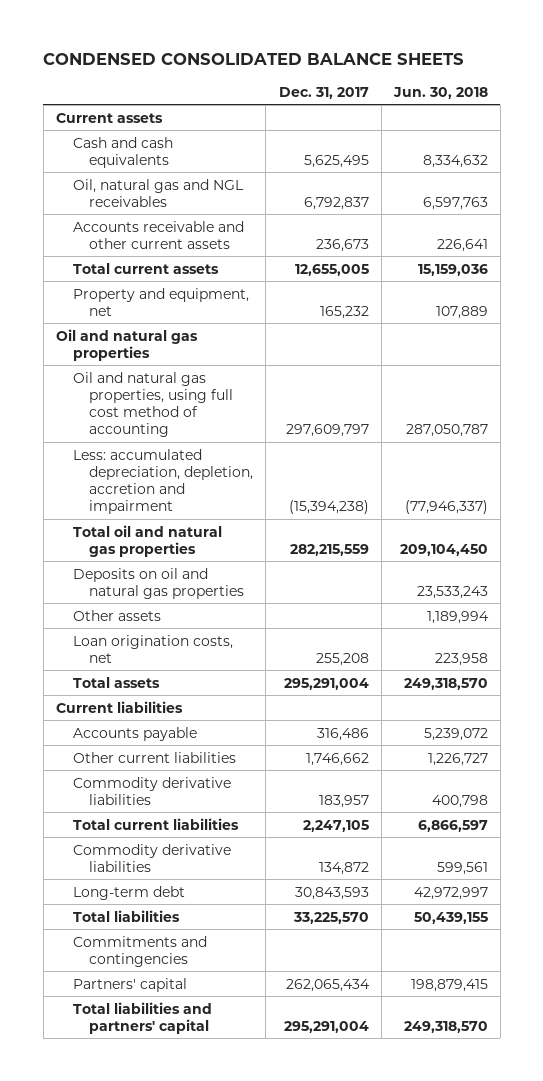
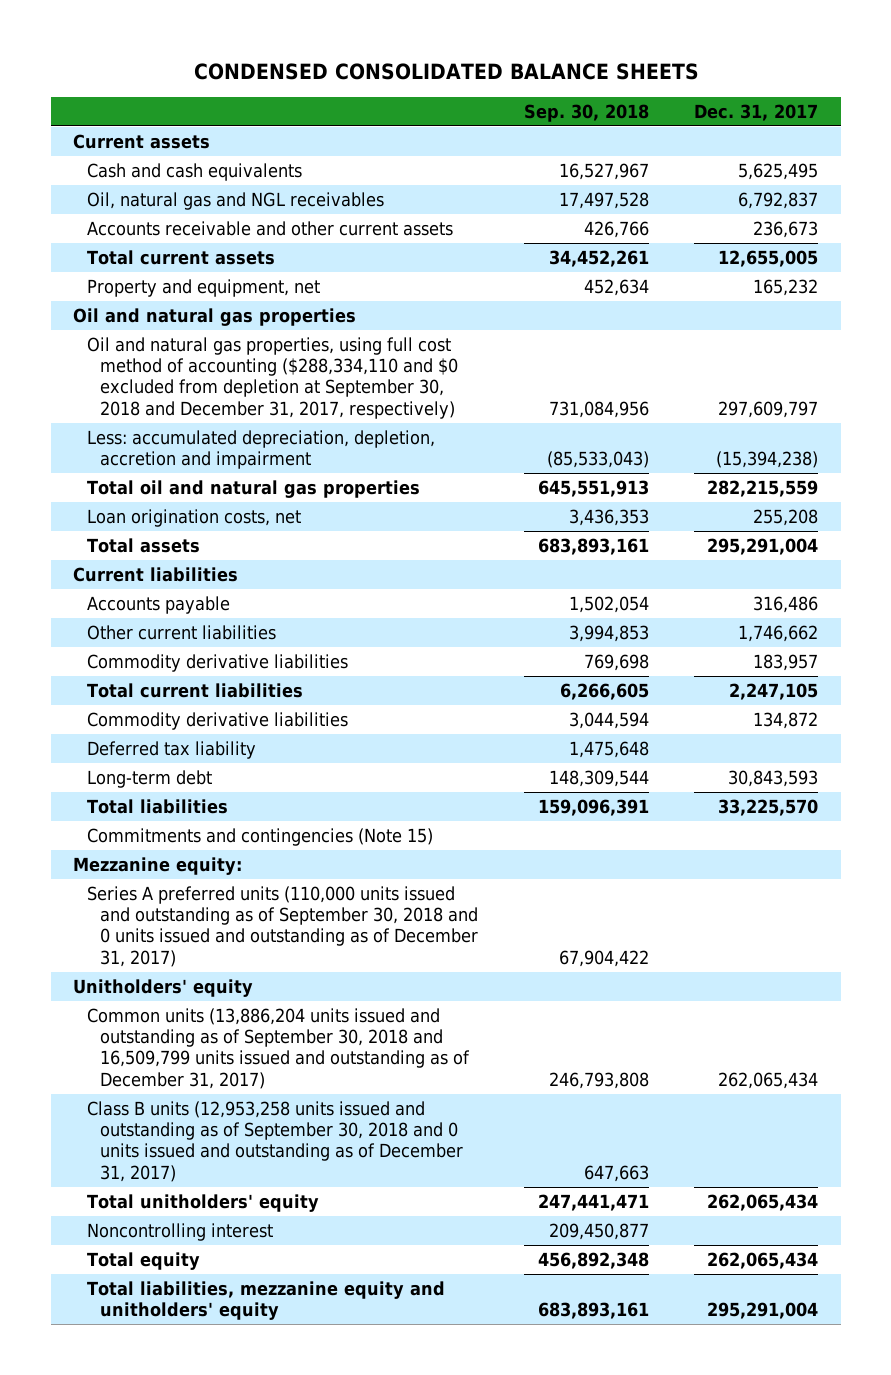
- | Dec. 31, 2017 | Jun. 30, 2018
+ | Sep. 30, 2018 | Dec. 31, 2017
- Oil and natural gas properties, using full cost method of accounting | 297,609,797 | 287,050,787
+ Oil and natural gas properties, using full cost method of accounting ($288,334,110 and $0 excluded from depletion at September 30, 2018 and December 31, 2017, respectively) | 731,084,956 | 297,609,797
- Deposits on oil and natural gas properties | | 23,533,243
- Other assets | | 1,189,994
+ Deferred tax liability | 1,475,648 |
- Commitments and contingencies
- Partners' capital | 262,065,434 | 198,879,415
- Total liabilities and partners' capital | 295,291,004 | 249,318,570
+ Commitments and contingencies (Note 15)
+ Mezzanine equity:
+ Series A preferred units (110,000 units issued and outstanding as of September 30, 2018 and 0 units issued and outstanding as of December 31, 2017) | 67,904,422 |
+ Unitholders' equity
+ Common units (13,886,204 units issued and outstanding as of September 30, 2018 and 16,509,799 units issued and outstanding as of December 31, 2017) | 246,793,808 | 262,065,434
+ Class B units (12,953,258 units issued and outstanding as of September 30, 2018 and 0 units issued and outstanding as of December 31, 2017) | 647,663 |
+ Total unitholders' equity | 247,441,471 | 262,065,434
+ Noncontrolling interest | 209,450,877 |
+ Total equity | 456,892,348 | 262,065,434
+ Total liabilities, mezzanine equity and unitholders' equity | 683,893,161 | 295,291,004

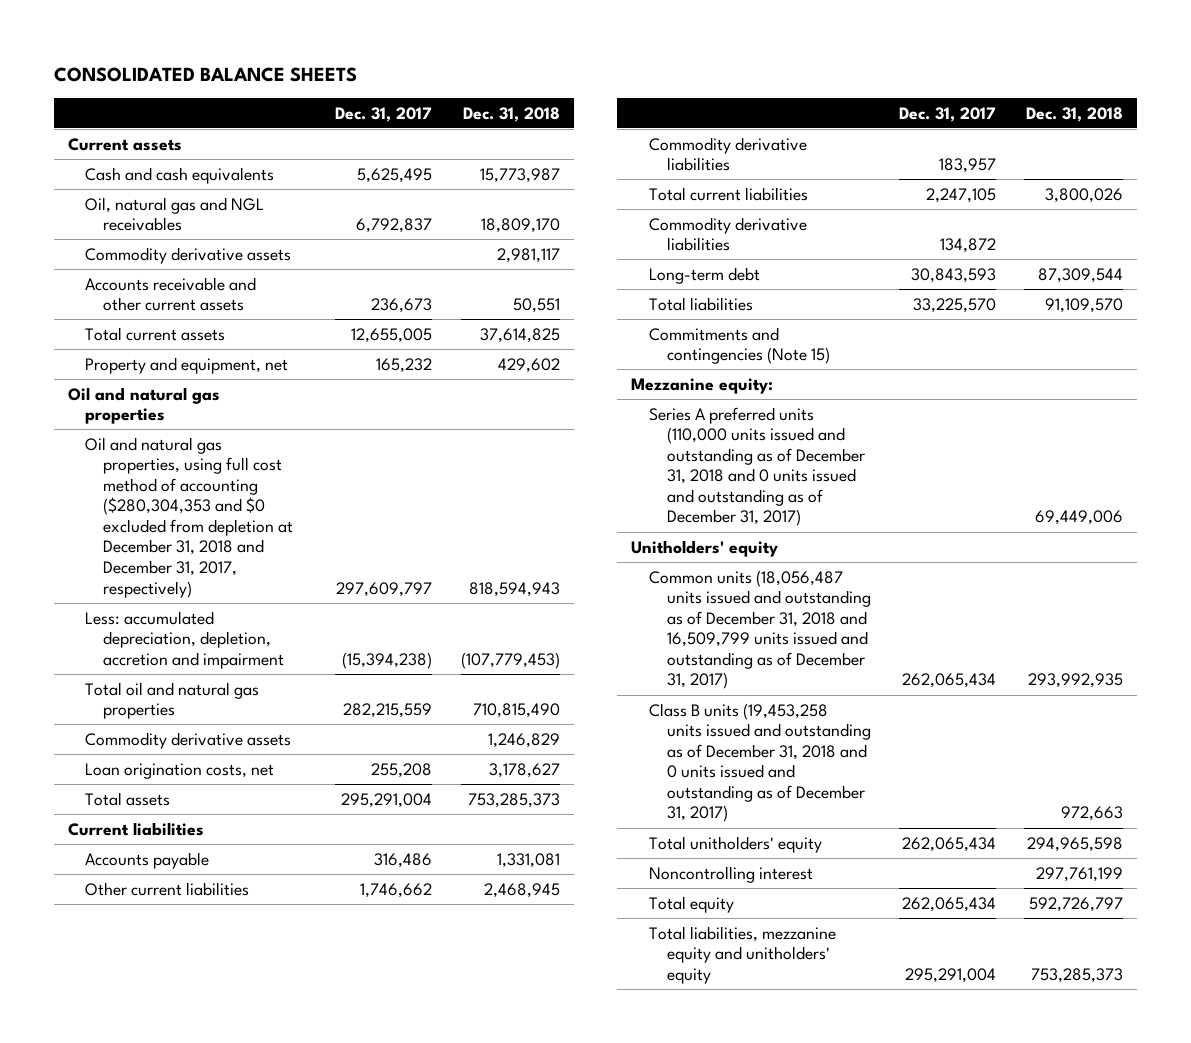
- CONDENSED CONSOLIDATED BALANCE SHEETS
+ CONSOLIDATED BALANCE SHEETS
- | Sep. 30, 2018 | Dec. 31, 2017
+ | Dec. 31, 2017 | Dec. 31, 2018
+ Commodity derivative assets | | 2,981,117
- Oil and natural gas properties, using full cost method of accounting ($288,334,110 and $0 excluded from depletion at September 30, 2018 and December 31, 2017, respectively) | 731,084,956 | 297,609,797
+ Oil and natural gas properties, using full cost method of accounting ($280,304,353 and $0 excluded from depletion at December 31, 2018 and December 31, 2017, respectively) | 297,609,797 | 818,594,943
+ Commodity derivative assets | | 1,246,829
- Deferred tax liability | 1,475,648 |
- Series A preferred units (110,000 units issued and outstanding as of September 30, 2018 and 0 units issued and outstanding as of December 31, 2017) | 67,904,422 |
+ Series A preferred units (110,000 units issued and outstanding as of December 31, 2018 and 0 units issued and outstanding as of December 31, 2017) | | 69,449,006
- Common units (13,886,204 units issued and outstanding as of September 30, 2018 and 16,509,799 units issued and outstanding as of December 31, 2017) | 246,793,808 | 262,065,434
- Class B units (12,953,258 units issued and outstanding as of September 30, 2018 and 0 units issued and outstanding as of December 31, 2017) | 647,663 |
+ Common units (18,056,487 units issued and outstanding as of December 31, 2018 and 16,509,799 units issued and outstanding as of December 31, 2017) | 262,065,434 | 293,992,935
+ Class B units (19,453,258 units issued and outstanding as of December 31, 2018 and 0 units issued and outstanding as of December 31, 2017) | | 972,663

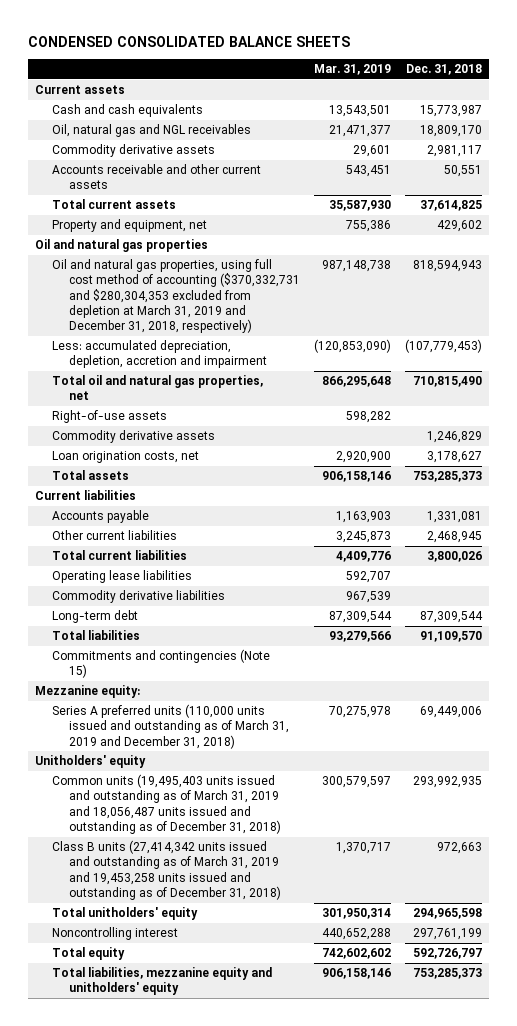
- CONSOLIDATED BALANCE SHEETS
+ CONDENSED CONSOLIDATED BALANCE SHEETS
- | Dec. 31, 2017 | Dec. 31, 2018
+ | Mar. 31, 2019 | Dec. 31, 2018
- Oil and natural gas properties, using full cost method of accounting ($280,304,353 and $0 excluded from depletion at December 31, 2018 and December 31, 2017, respectively) | 297,609,797 | 818,594,943
+ Oil and natural gas properties, using full cost method of accounting ($370,332,731 and $280,304,353 excluded from depletion at March 31, 2019 and December 31, 2018, respectively) | 987,148,738 | 818,594,943
- Total oil and natural gas properties | 282,215,559 | 710,815,490
+ Total oil and natural gas properties, net | 866,295,648 | 710,815,490
+ Right-of-use assets | 598,282 |
- Commodity derivative liabilities | 183,957 |
+ Operating lease liabilities | 592,707 |
- Series A preferred units (110,000 units issued and outstanding as of December 31, 2018 and 0 units issued and outstanding as of December 31, 2017) | | 69,449,006
+ Series A preferred units (110,000 units issued and outstanding as of March 31, 2019 and December 31, 2018) | 70,275,978 | 69,449,006
- Common units (18,056,487 units issued and outstanding as of December 31, 2018 and 16,509,799 units issued and outstanding as of December 31, 2017) | 262,065,434 | 293,992,935
- Class B units (19,453,258 units issued and outstanding as of December 31, 2018 and 0 units issued and outstanding as of December 31, 2017) | | 972,663
+ Common units (19,495,403 units issued and outstanding as of March 31, 2019 and 18,056,487 units issued and outstanding as of December 31, 2018) | 300,579,597 | 293,992,935
+ Class B units (27,414,342 units issued and outstanding as of March 31, 2019 and 19,453,258 units issued and outstanding as of December 31, 2018) | 1,370,717 | 972,663

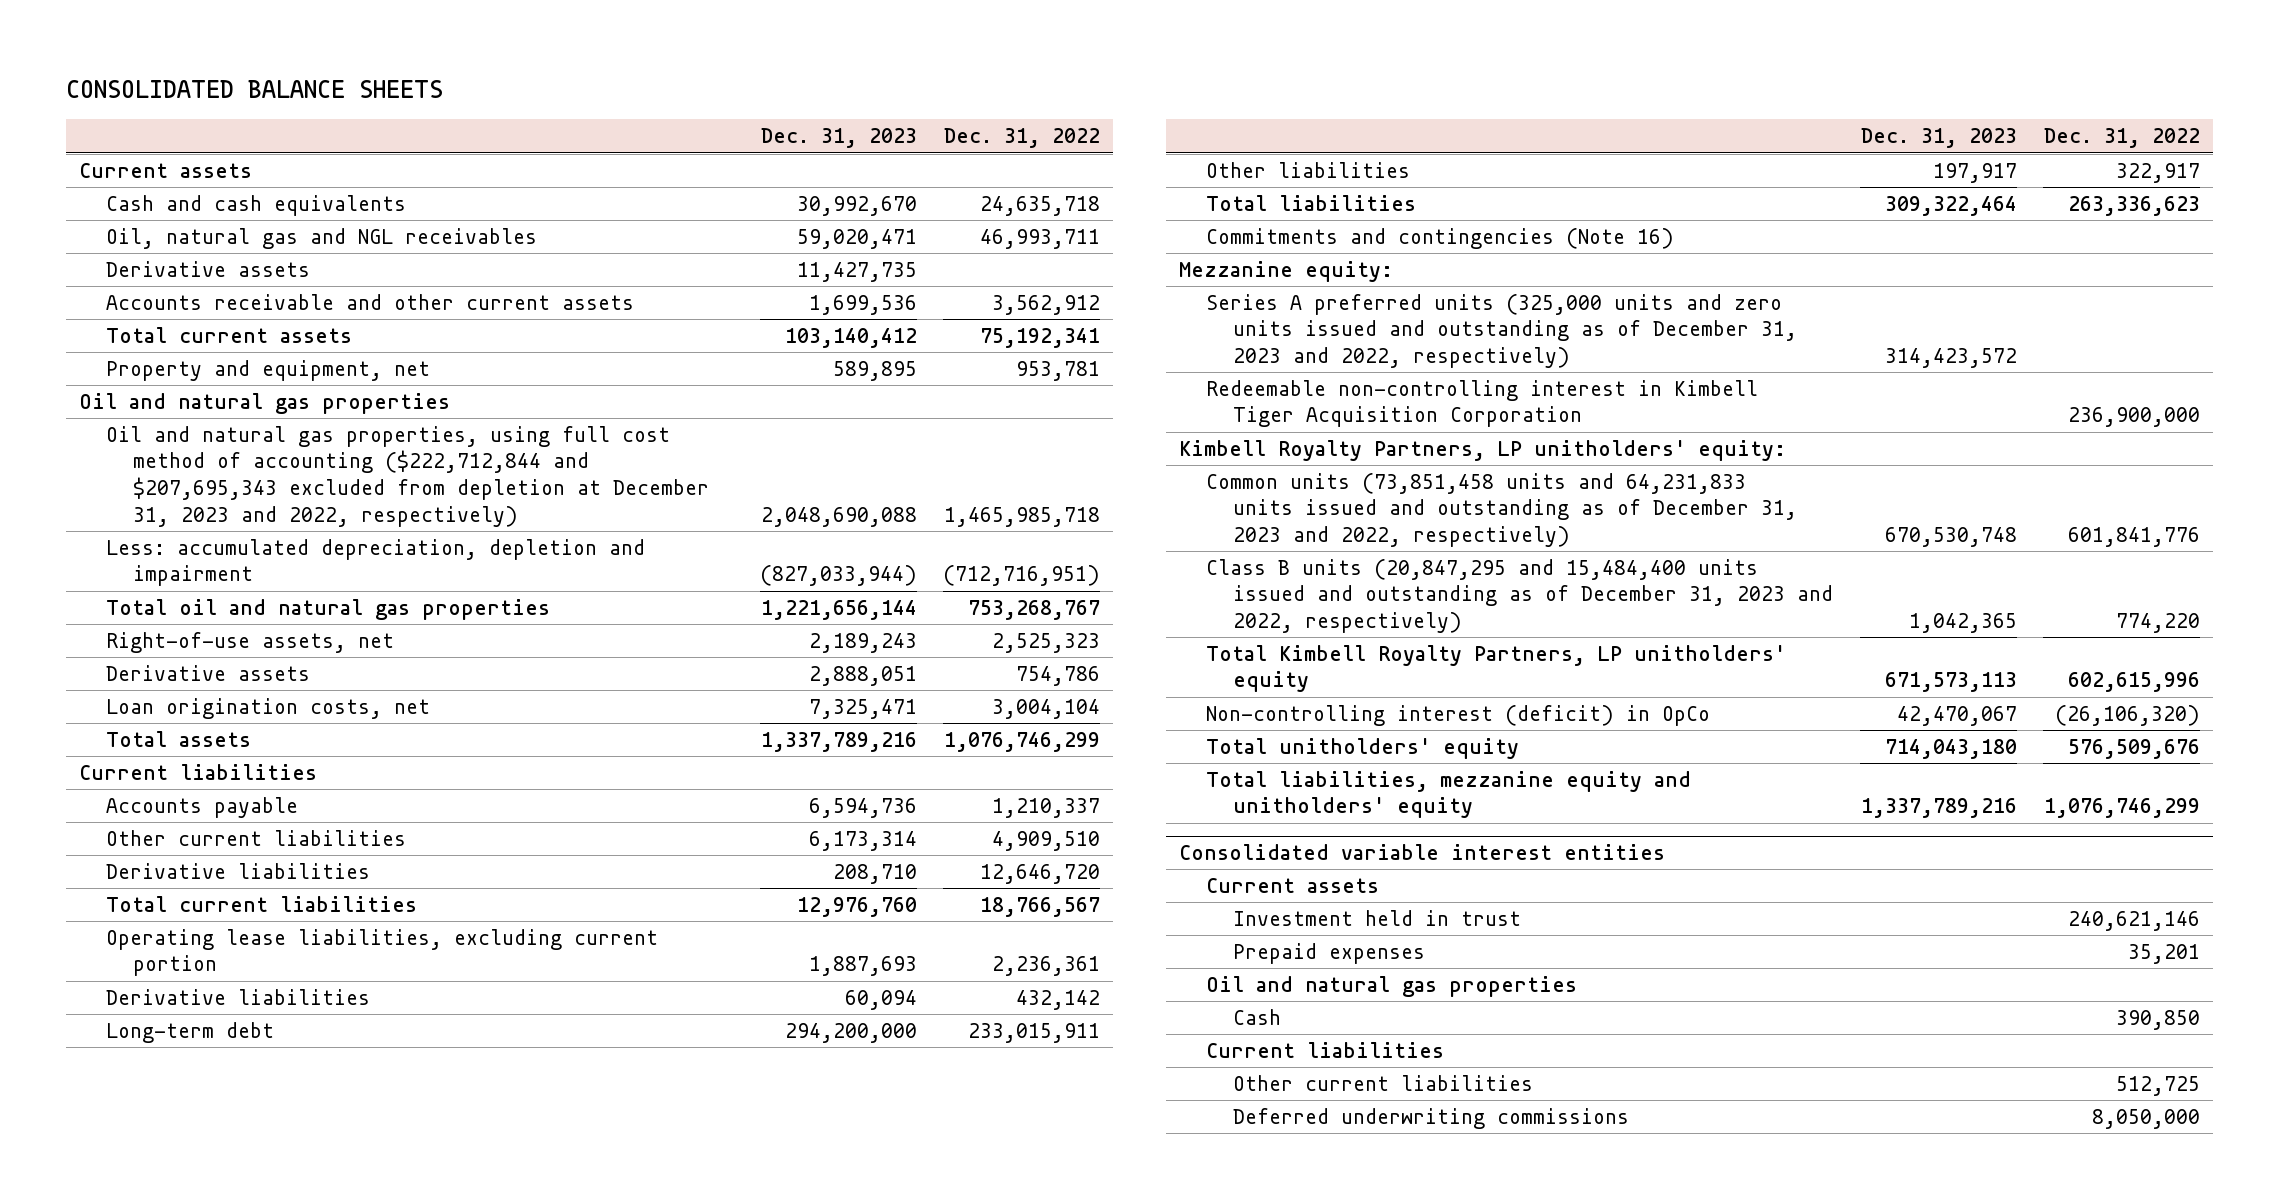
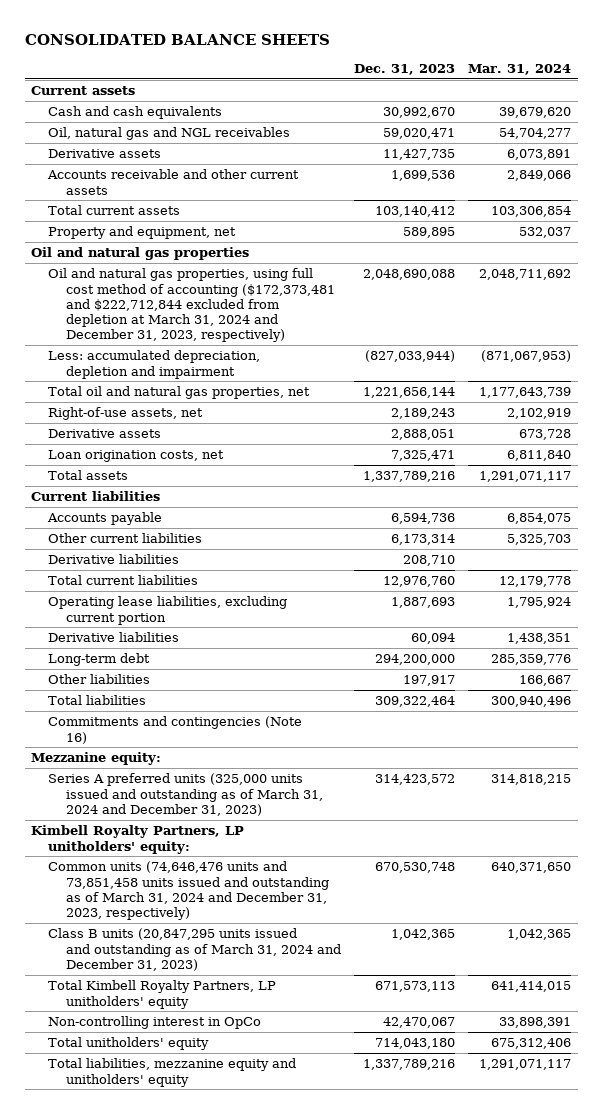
- | Dec. 31, 2023 | Dec. 31, 2022
+ | Dec. 31, 2023 | Mar. 31, 2024
- Oil and natural gas properties, using full cost method of accounting ($222,712,844 and $207,695,343 excluded from depletion at December 31, 2023 and 2022, respectively) | 2,048,690,088 | 1,465,985,718
+ Oil and natural gas properties, using full cost method of accounting ($172,373,481 and $222,712,844 excluded from depletion at March 31, 2024 and December 31, 2023, respectively) | 2,048,690,088 | 2,048,711,692
- Total oil and natural gas properties | 1,221,656,144 | 753,268,767
+ Total oil and natural gas properties, net | 1,221,656,144 | 1,177,643,739
- Series A preferred units (325,000 units and zero units issued and outstanding as of December 31, 2023 and 2022, respectively) | 314,423,572 |
- Redeemable non-controlling interest in Kimbell Tiger Acquisition Corporation | | 236,900,000
+ Series A preferred units (325,000 units issued and outstanding as of March 31, 2024 and December 31, 2023) | 314,423,572 | 314,818,215
- Common units (73,851,458 units and 64,231,833 units issued and outstanding as of December 31, 2023 and 2022, respectively) | 670,530,748 | 601,841,776
- Class B units (20,847,295 and 15,484,400 units issued and outstanding as of December 31, 2023 and 2022, respectively) | 1,042,365 | 774,220
+ Common units (74,646,476 units and 73,851,458 units issued and outstanding as of March 31, 2024 and December 31, 2023, respectively) | 670,530,748 | 640,371,650
+ Class B units (20,847,295 units issued and outstanding as of March 31, 2024 and December 31, 2023) | 1,042,365 | 1,042,365
- Non-controlling interest (deficit) in OpCo | 42,470,067 | (26,106,320)
+ Non-controlling interest in OpCo | 42,470,067 | 33,898,391
- Consolidated variable interest entities
- Current assets
- Investment held in trust | | 240,621,146
- Prepaid expenses | | 35,201
- Oil and natural gas properties
- Cash | | 390,850
- Current liabilities
- Other current liabilities | | 512,725
- Deferred underwriting commissions | | 8,050,000

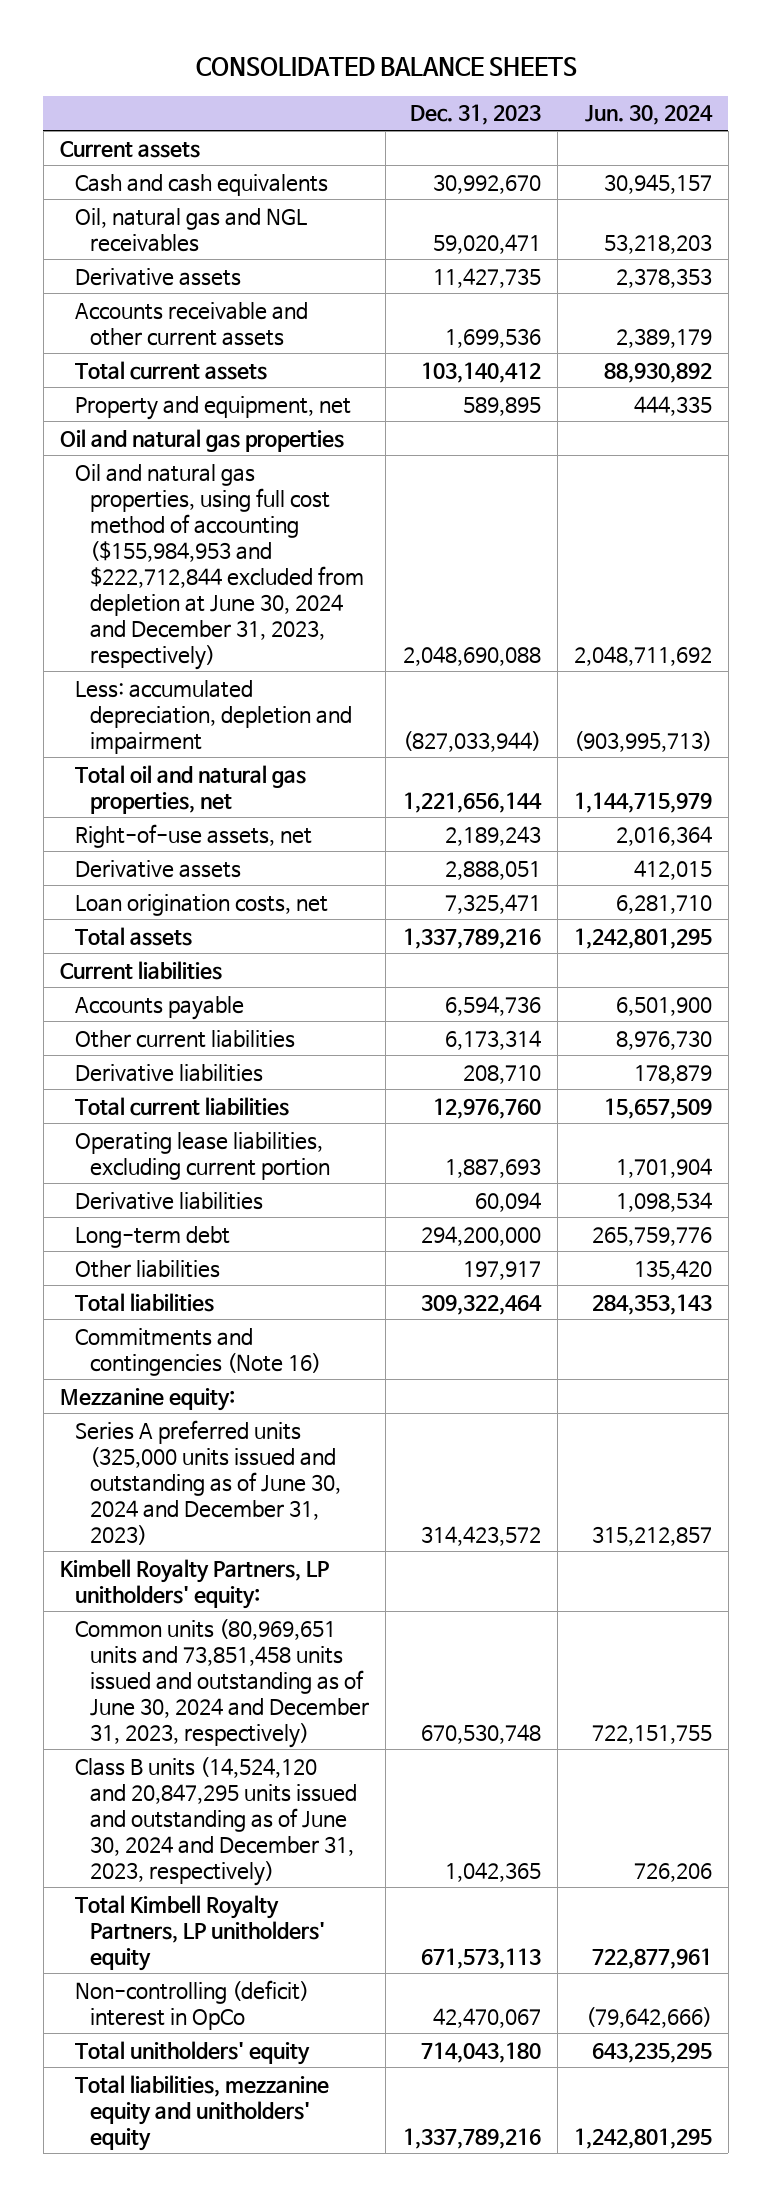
- | Dec. 31, 2023 | Mar. 31, 2024
+ | Dec. 31, 2023 | Jun. 30, 2024
- Oil and natural gas properties, using full cost method of accounting ($172,373,481 and $222,712,844 excluded from depletion at March 31, 2024 and December 31, 2023, respectively) | 2,048,690,088 | 2,048,711,692
+ Oil and natural gas properties, using full cost method of accounting ($155,984,953 and $222,712,844 excluded from depletion at June 30, 2024 and December 31, 2023, respectively) | 2,048,690,088 | 2,048,711,692
- Series A preferred units (325,000 units issued and outstanding as of March 31, 2024 and December 31, 2023) | 314,423,572 | 314,818,215
+ Series A preferred units (325,000 units issued and outstanding as of June 30, 2024 and December 31, 2023) | 314,423,572 | 315,212,857
- Common units (74,646,476 units and 73,851,458 units issued and outstanding as of March 31, 2024 and December 31, 2023, respectively) | 670,530,748 | 640,371,650
- Class B units (20,847,295 units issued and outstanding as of March 31, 2024 and December 31, 2023) | 1,042,365 | 1,042,365
+ Common units (80,969,651 units and 73,851,458 units issued and outstanding as of June 30, 2024 and December 31, 2023, respectively) | 670,530,748 | 722,151,755
+ Class B units (14,524,120 and 20,847,295 units issued and outstanding as of June 30, 2024 and December 31, 2023, respectively) | 1,042,365 | 726,206
- Non-controlling interest in OpCo | 42,470,067 | 33,898,391
+ Non-controlling (deficit) interest in OpCo | 42,470,067 | (79,642,666)

